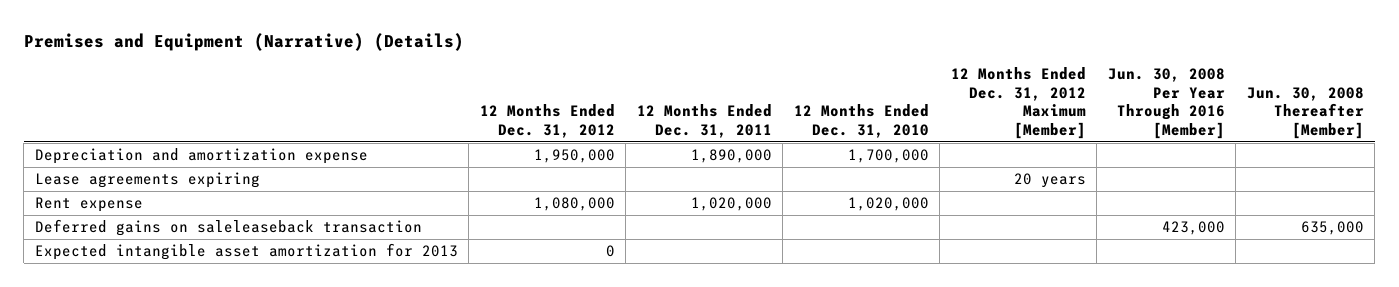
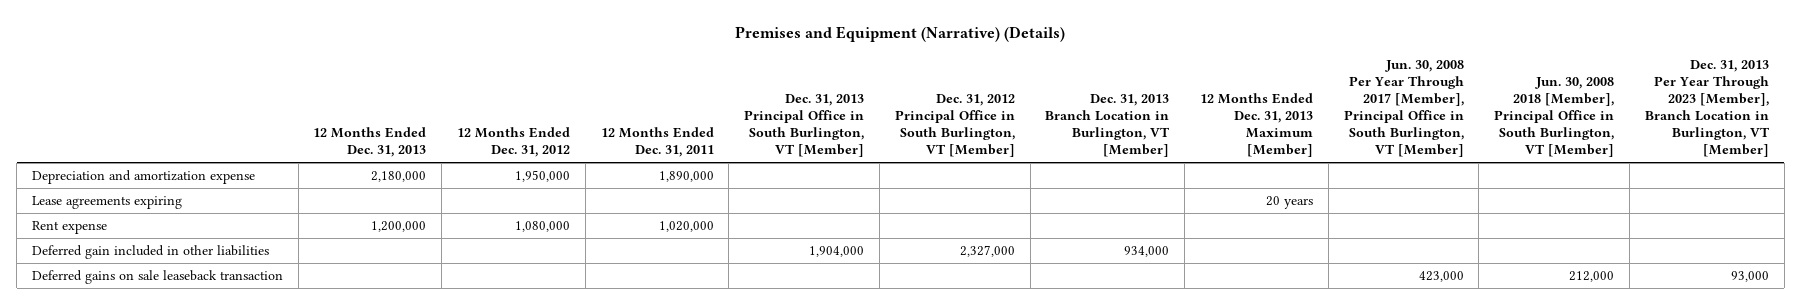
- | 12 Months Ended Dec. 31, 2012 | 12 Months Ended Dec. 31, 2011 | 12 Months Ended Dec. 31, 2010 | 12 Months Ended Dec. 31, 2012 Maximum [Member] | Jun. 30, 2008 Per Year Through 2016 [Member] | Jun. 30, 2008 Thereafter [Member]
+ | 12 Months Ended Dec. 31, 2013 | 12 Months Ended Dec. 31, 2012 | 12 Months Ended Dec. 31, 2011 | Dec. 31, 2013 Principal Office in South Burlington, VT [Member] | Dec. 31, 2012 Principal Office in South Burlington, VT [Member] | Dec. 31, 2013 Branch Location in Burlington, VT [Member] | 12 Months Ended Dec. 31, 2013 Maximum [Member] | Jun. 30, 2008 Per Year Through 2017 [Member], Principal Office in South Burlington, VT [Member] | Jun. 30, 2008 2018 [Member], Principal Office in South Burlington, VT [Member] | Dec. 31, 2013 Per Year Through 2023 [Member], Branch Location in Burlington, VT [Member]
- Deferred gains on saleleaseback transaction | | | | | 423,000 | 635,000
- Expected intangible asset amortization for 2013 | 0 | | | | |
+ Deferred gain included in other liabilities | | | | 1,904,000 | 2,327,000 | 934,000 | | | |
+ Deferred gains on sale leaseback transaction | | | | | | | | 423,000 | 212,000 | 93,000

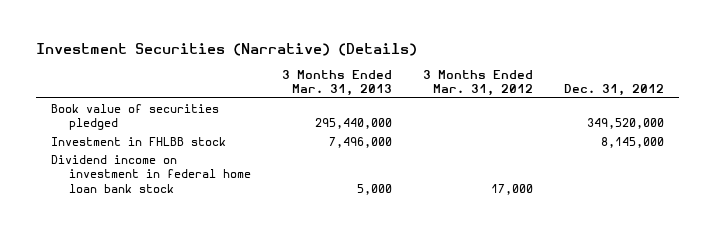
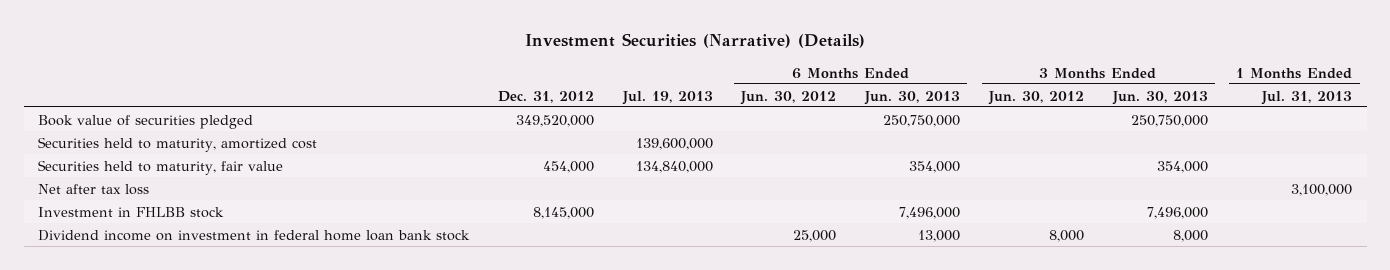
- | 3 Months Ended Mar. 31, 2013 | 3 Months Ended Mar. 31, 2012 | Dec. 31, 2012
+ | Dec. 31, 2012 | Jul. 19, 2013 | 6 Months Ended Jun. 30, 2012 | 6 Months Ended Jun. 30, 2013 | 3 Months Ended Jun. 30, 2012 | 3 Months Ended Jun. 30, 2013 | 1 Months Ended Jul. 31, 2013
+ Securities held to maturity, amortized cost | | 139,600,000 | | | | |
+ Securities held to maturity, fair value | 454,000 | 134,840,000 | | 354,000 | | 354,000 |
+ Net after tax loss | | | | | | | 3,100,000

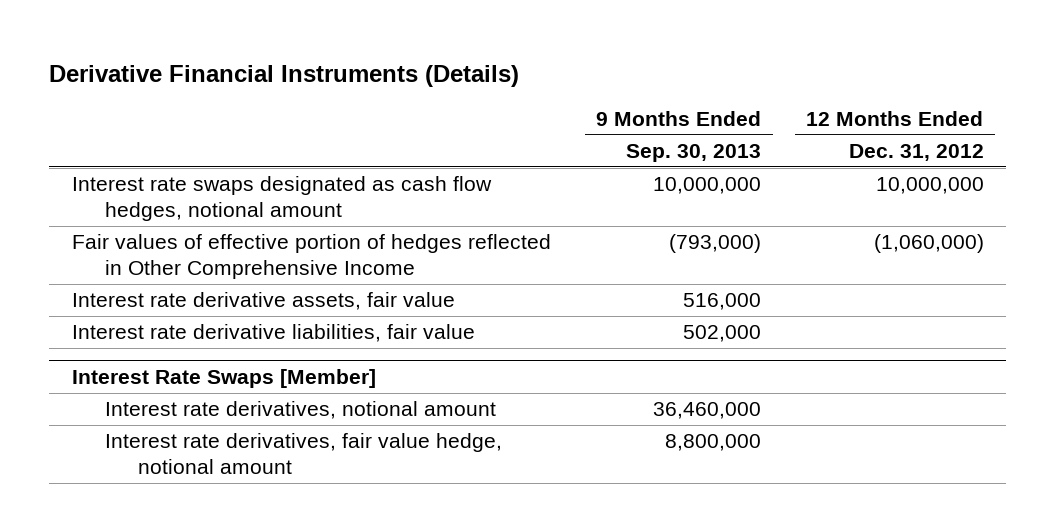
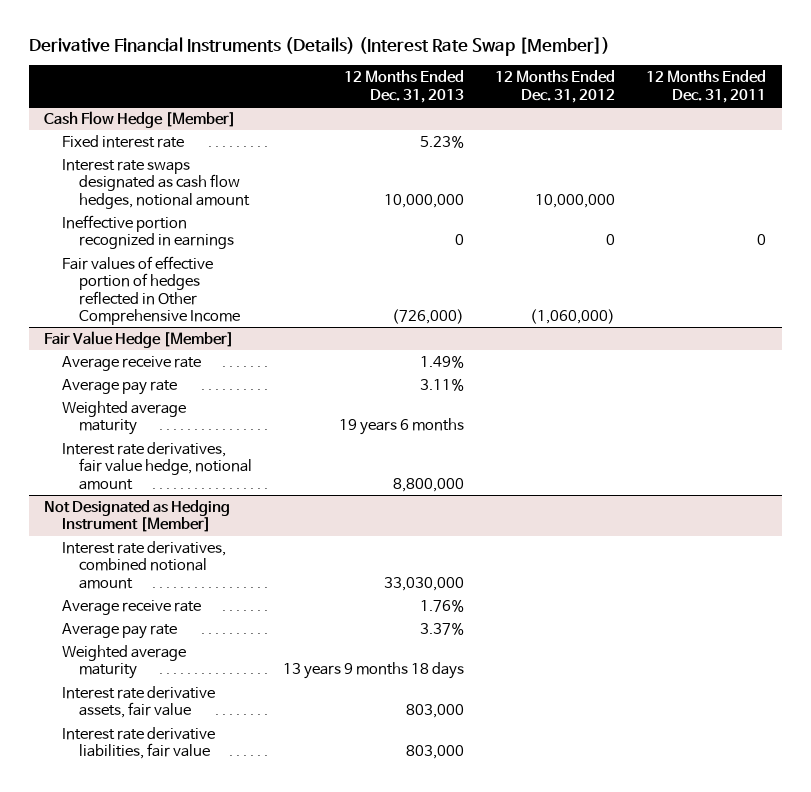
- Derivative Financial Instruments (Details)
+ Derivative Financial Instruments (Details) (Interest Rate Swap [Member])
- | 9 Months Ended Sep. 30, 2013 | 12 Months Ended Dec. 31, 2012
+ | 12 Months Ended Dec. 31, 2013 | 12 Months Ended Dec. 31, 2012 | 12 Months Ended Dec. 31, 2011
+ Cash Flow Hedge [Member]
+ Fixed interest rate | 5.23% | |
+ Ineffective portion recognized in earnings | 0 | 0 | 0
- Interest rate derivative assets, fair value | 516,000 |
- Interest rate derivative liabilities, fair value | 502,000 |
- Interest Rate Swaps [Member]
- Interest rate derivatives, notional amount | 36,460,000 |
- Interest rate derivatives, fair value hedge, notional amount | 8,800,000 |
+ Fair Value Hedge [Member]
+ Average receive rate | 1.49% | |
+ Average pay rate | 3.11% | |
+ Weighted average maturity | 19 years 6 months | |
+ Interest rate derivatives, fair value hedge, notional amount | 8,800,000 | |
+ Not Designated as Hedging Instrument [Member]
+ Interest rate derivatives, combined notional amount | 33,030,000 | |
+ Average receive rate | 1.76% | |
+ Average pay rate | 3.37% | |
+ Weighted average maturity | 13 years 9 months 18 days | |
+ Interest rate derivative assets, fair value | 803,000 | |
+ Interest rate derivative liabilities, fair value | 803,000 | |

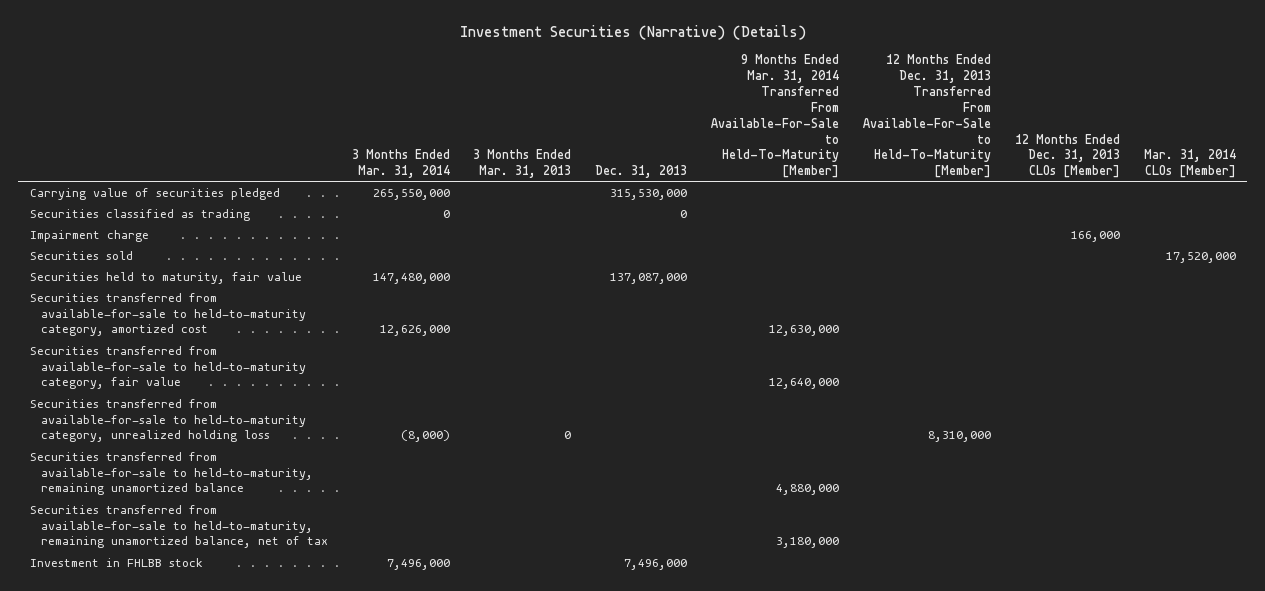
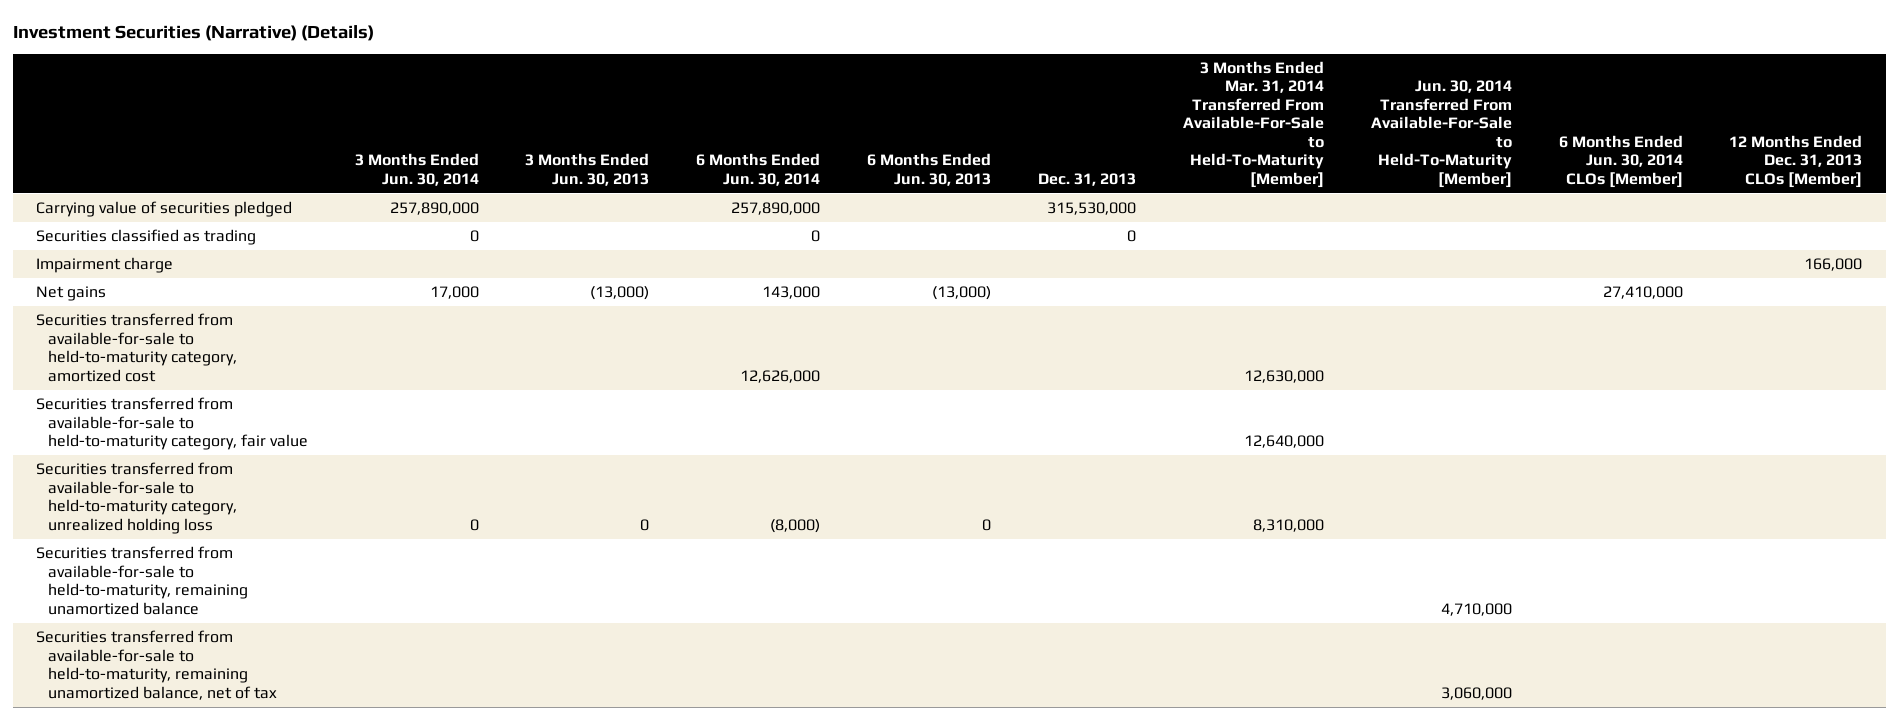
- | 3 Months Ended Mar. 31, 2014 | 3 Months Ended Mar. 31, 2013 | Dec. 31, 2013 | 9 Months Ended Mar. 31, 2014 Transferred From Available-For-Sale to Held-To-Maturity [Member] | 12 Months Ended Dec. 31, 2013 Transferred From Available-For-Sale to Held-To-Maturity [Member] | 12 Months Ended Dec. 31, 2013 CLOs [Member] | Mar. 31, 2014 CLOs [Member]
+ | 3 Months Ended Jun. 30, 2014 | 3 Months Ended Jun. 30, 2013 | 6 Months Ended Jun. 30, 2014 | 6 Months Ended Jun. 30, 2013 | Dec. 31, 2013 | 3 Months Ended Mar. 31, 2014 Transferred From Available-For-Sale to Held-To-Maturity [Member] | Jun. 30, 2014 Transferred From Available-For-Sale to Held-To-Maturity [Member] | 6 Months Ended Jun. 30, 2014 CLOs [Member] | 12 Months Ended Dec. 31, 2013 CLOs [Member]
- Securities sold | | | | | | | 17,520,000
- Securities held to maturity, fair value | 147,480,000 | | 137,087,000 | | | |
+ Net gains | 17,000 | (13,000) | 143,000 | (13,000) | | | | 27,410,000 |
- Investment in FHLBB stock | 7,496,000 | | 7,496,000 | | | |

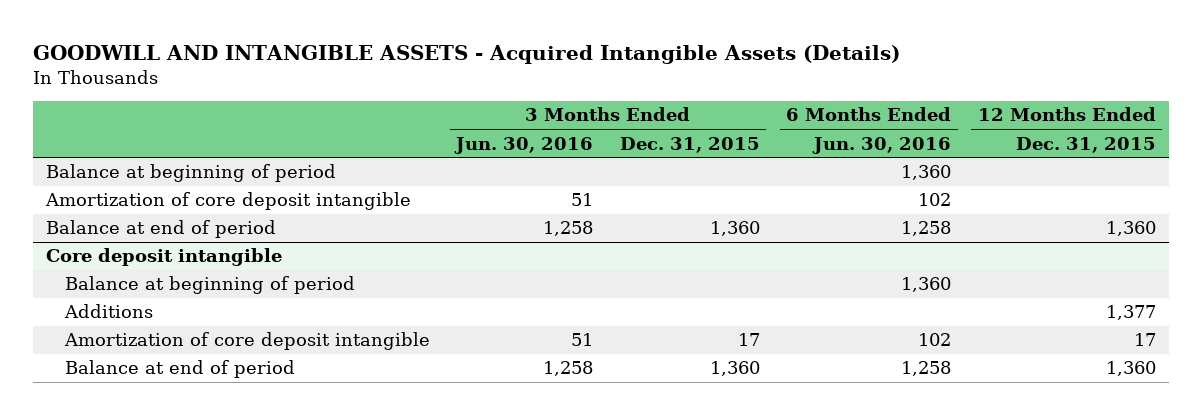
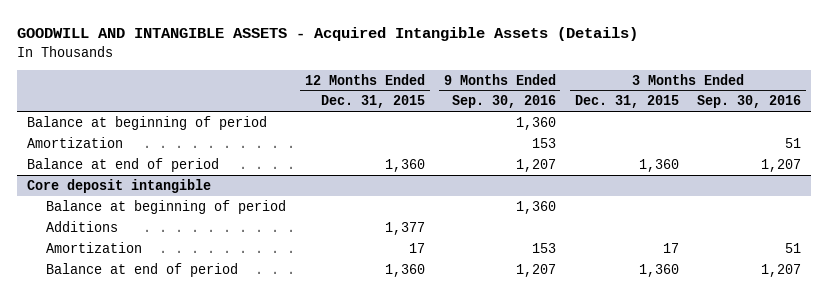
- | 3 Months Ended Jun. 30, 2016 | 3 Months Ended Dec. 31, 2015 | 6 Months Ended Jun. 30, 2016 | 12 Months Ended Dec. 31, 2015
+ | 12 Months Ended Dec. 31, 2015 | 9 Months Ended Sep. 30, 2016 | 3 Months Ended Dec. 31, 2015 | 3 Months Ended Sep. 30, 2016
- Amortization of core deposit intangible | 51 | | 102 |
+ Amortization | | 153 | | 51
@ Core deposit intangible
- Amortization of core deposit intangible | 51 | 17 | 102 | 17
+ Amortization | 17 | 153 | 17 | 51

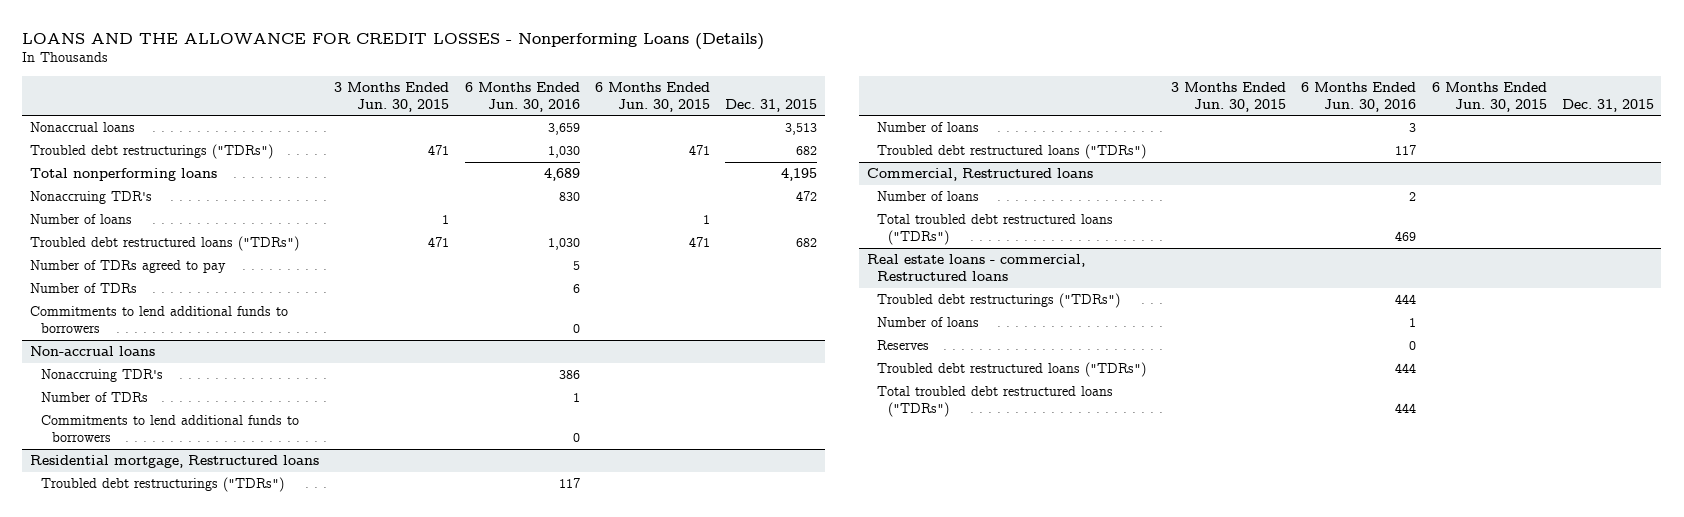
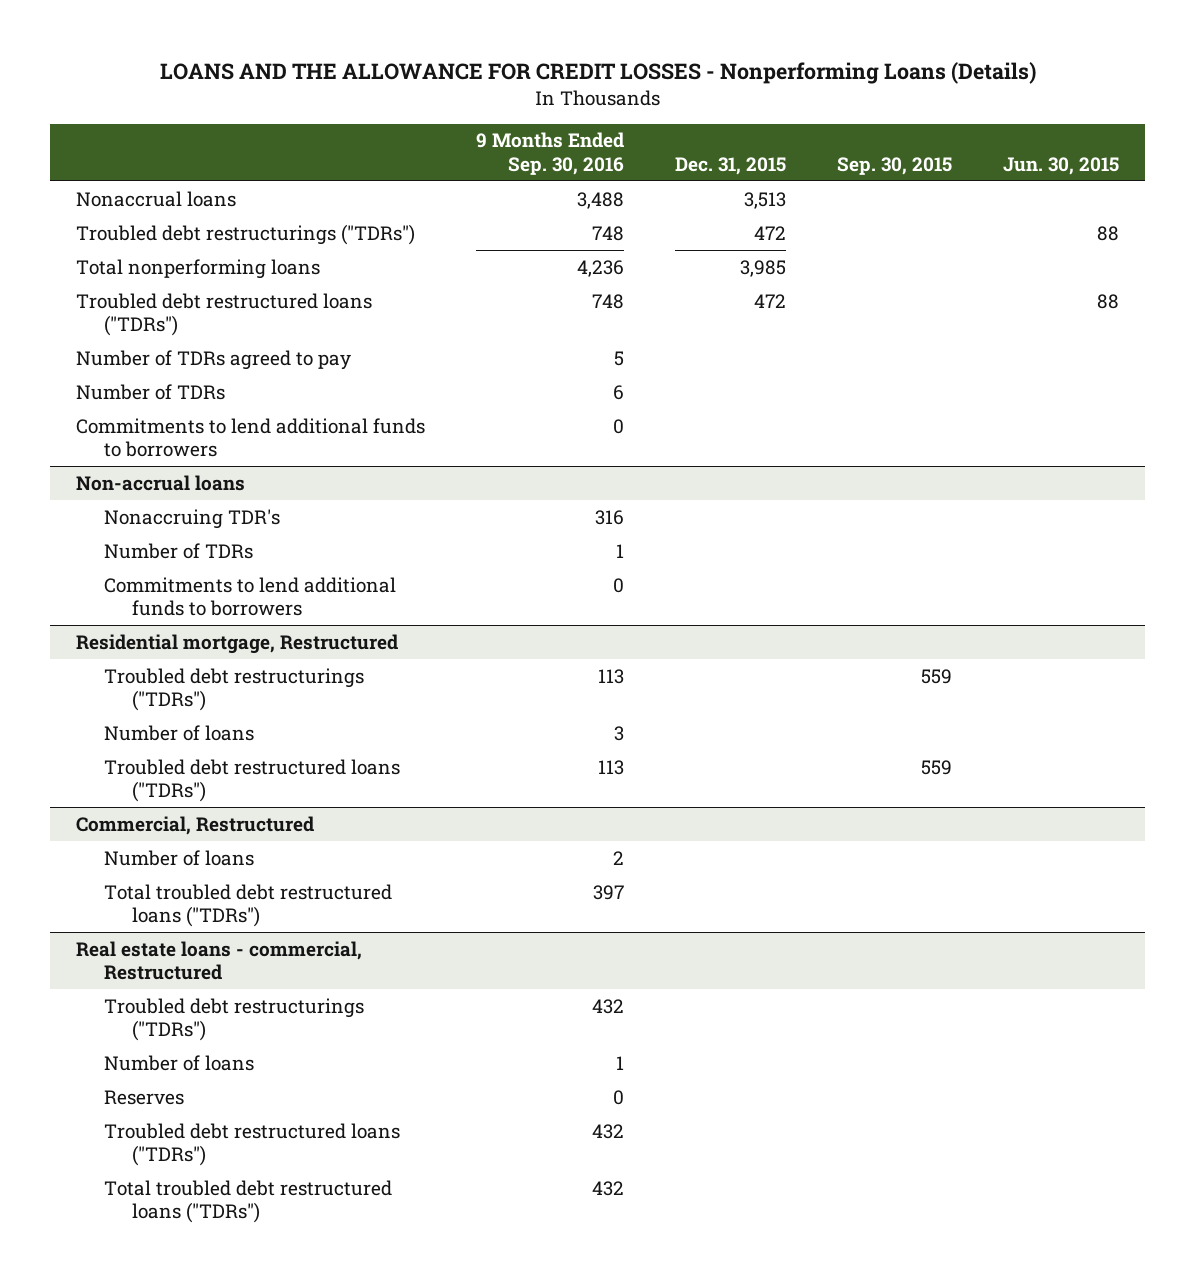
- | 3 Months Ended Jun. 30, 2015 | 6 Months Ended Jun. 30, 2016 | 6 Months Ended Jun. 30, 2015 | Dec. 31, 2015
+ | 9 Months Ended Sep. 30, 2016 | Dec. 31, 2015 | Sep. 30, 2015 | Jun. 30, 2015
- Troubled debt restructurings ("TDRs") | 471 | 1,030 | 471 | 682
- Total nonperforming loans | | 4,689 | | 4,195
- Nonaccruing TDR's | | 830 | | 472
- Number of loans | 1 | | 1 |
- Troubled debt restructured loans ("TDRs") | 471 | 1,030 | 471 | 682
+ Troubled debt restructurings ("TDRs") | 748 | 472 | | 88
+ Total nonperforming loans | 4,236 | 3,985 | |
+ Troubled debt restructured loans ("TDRs") | 748 | 472 | | 88
- Residential mortgage, Restructured loans
+ Residential mortgage, Restructured
- Commercial, Restructured loans
+ Commercial, Restructured
- Real estate loans - commercial, Restructured loans
+ Real estate loans - commercial, Restructured

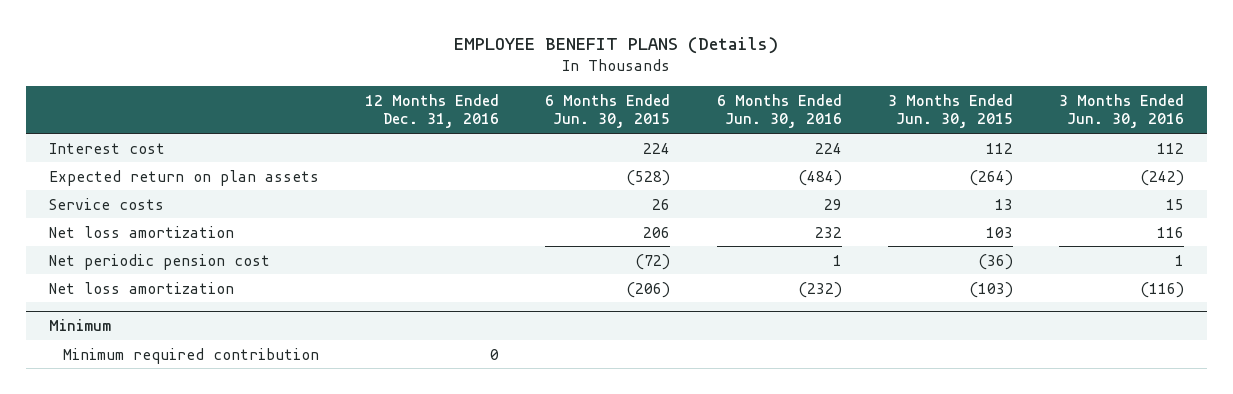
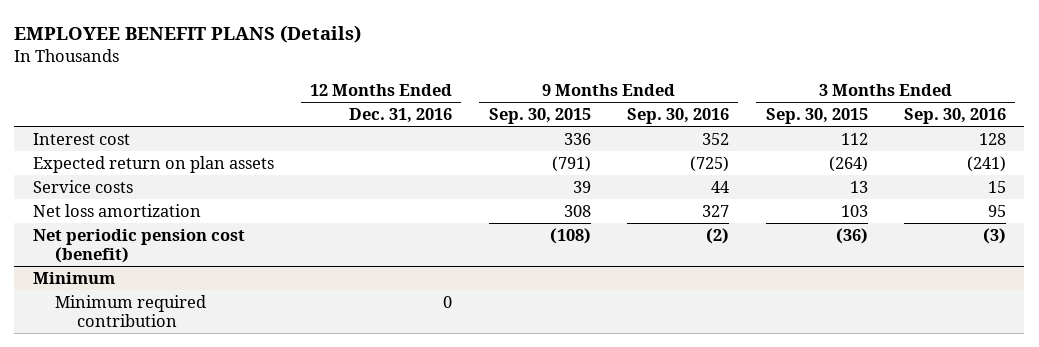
- | 12 Months Ended Dec. 31, 2016 | 6 Months Ended Jun. 30, 2015 | 6 Months Ended Jun. 30, 2016 | 3 Months Ended Jun. 30, 2015 | 3 Months Ended Jun. 30, 2016
+ | 12 Months Ended Dec. 31, 2016 | 9 Months Ended Sep. 30, 2015 | 9 Months Ended Sep. 30, 2016 | 3 Months Ended Sep. 30, 2015 | 3 Months Ended Sep. 30, 2016
- Net periodic pension cost | | (72) | 1 | (36) | 1
- Net loss amortization | | (206) | (232) | (103) | (116)
+ Net periodic pension cost (benefit) | | (108) | (2) | (36) | (3)

